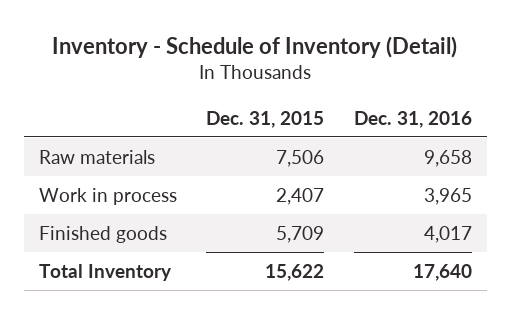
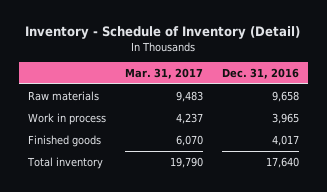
- | Dec. 31, 2015 | Dec. 31, 2016
+ | Mar. 31, 2017 | Dec. 31, 2016
- Total Inventory | 15,622 | 17,640
+ Total inventory | 19,790 | 17,640

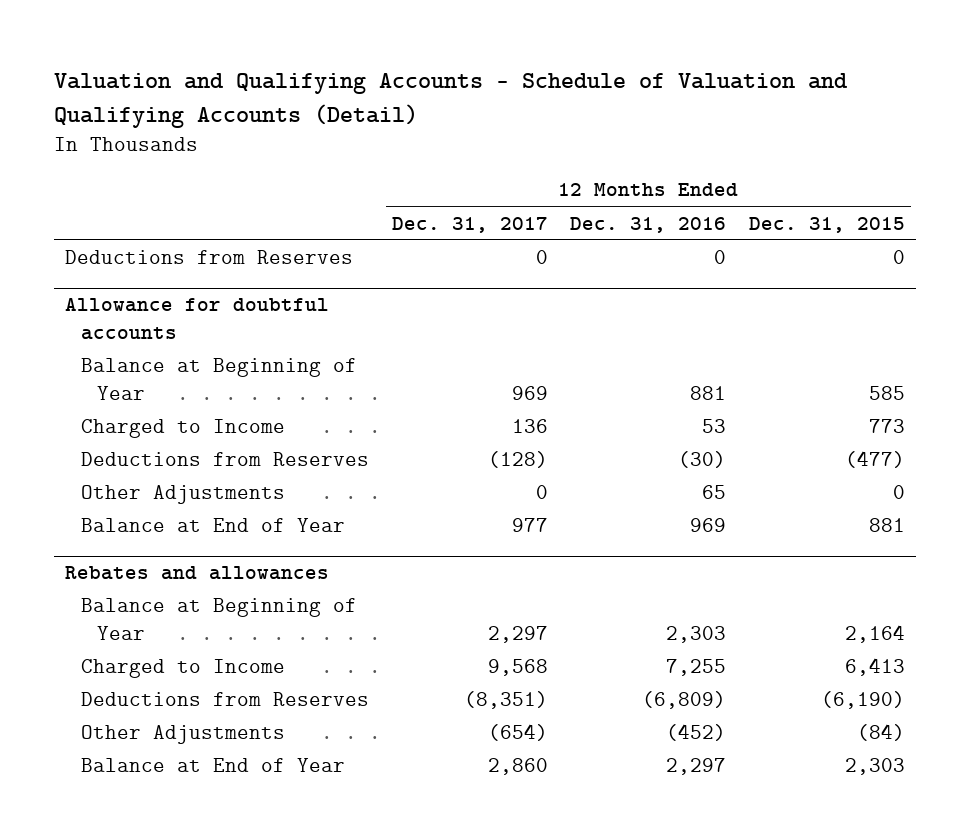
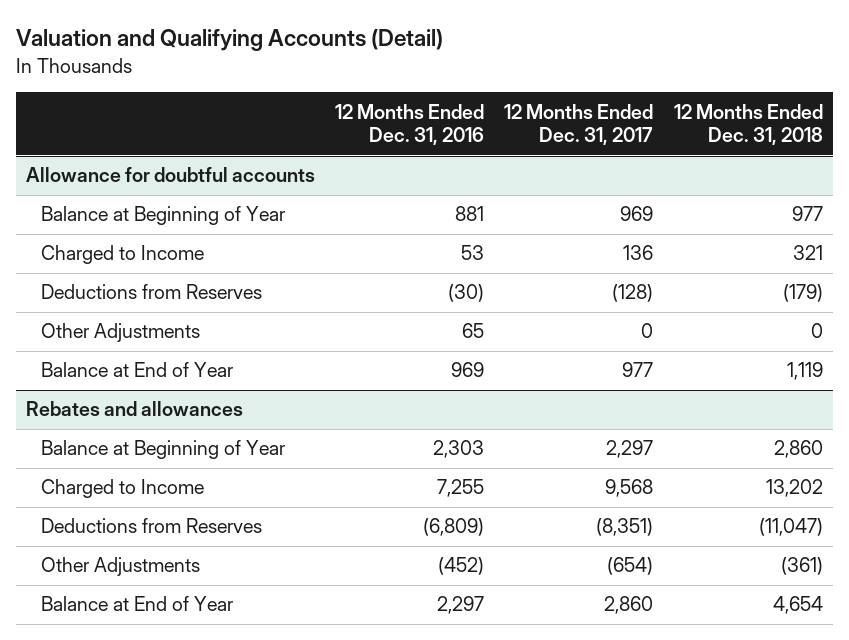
- Valuation and Qualifying Accounts - Schedule of Valuation and Qualifying Accounts (Detail)
+ Valuation and Qualifying Accounts (Detail)
- | 12 Months Ended Dec. 31, 2017 | 12 Months Ended Dec. 31, 2016 | 12 Months Ended Dec. 31, 2015
+ | 12 Months Ended Dec. 31, 2016 | 12 Months Ended Dec. 31, 2017 | 12 Months Ended Dec. 31, 2018
- Deductions from Reserves | 0 | 0 | 0

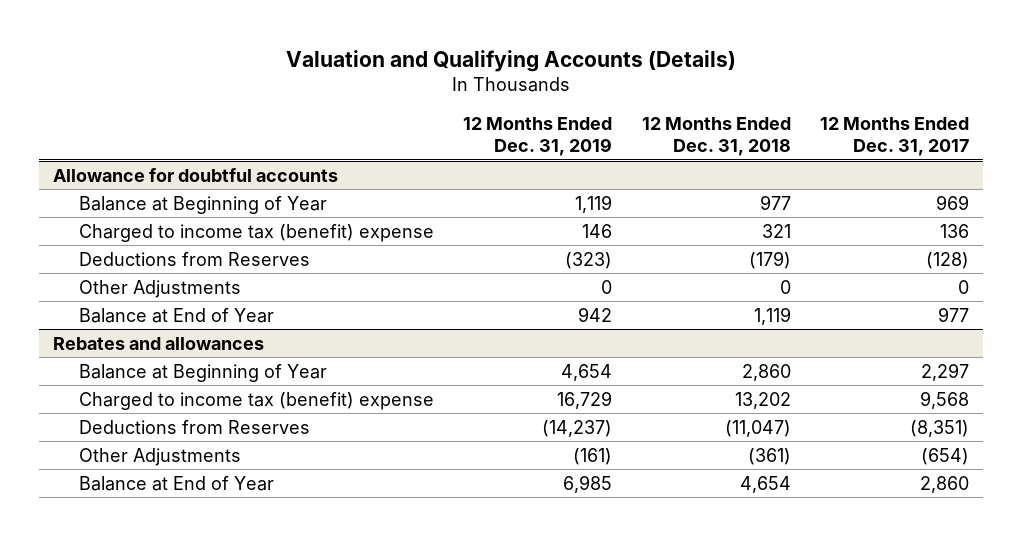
- Valuation and Qualifying Accounts (Detail)
+ Valuation and Qualifying Accounts (Details)
- | 12 Months Ended Dec. 31, 2016 | 12 Months Ended Dec. 31, 2017 | 12 Months Ended Dec. 31, 2018
+ | 12 Months Ended Dec. 31, 2019 | 12 Months Ended Dec. 31, 2018 | 12 Months Ended Dec. 31, 2017
@ Allowance for doubtful accounts
- Charged to Income | 53 | 136 | 321
+ Charged to income tax (benefit) expense | 146 | 321 | 136
@ Rebates and allowances
- Charged to Income | 7,255 | 9,568 | 13,202
+ Charged to income tax (benefit) expense | 16,729 | 13,202 | 9,568

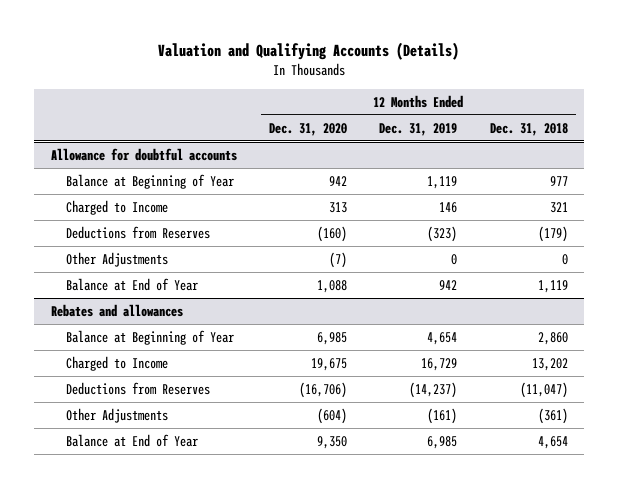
- | 12 Months Ended Dec. 31, 2019 | 12 Months Ended Dec. 31, 2018 | 12 Months Ended Dec. 31, 2017
+ | 12 Months Ended Dec. 31, 2020 | 12 Months Ended Dec. 31, 2019 | 12 Months Ended Dec. 31, 2018
@ Allowance for doubtful accounts
- Charged to income tax (benefit) expense | 146 | 321 | 136
+ Charged to Income | 313 | 146 | 321
@ Rebates and allowances
- Charged to income tax (benefit) expense | 16,729 | 13,202 | 9,568
+ Charged to Income | 19,675 | 16,729 | 13,202

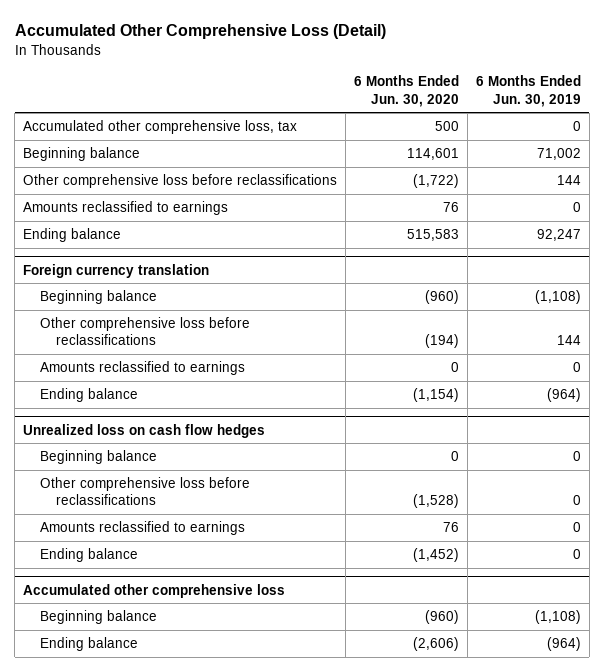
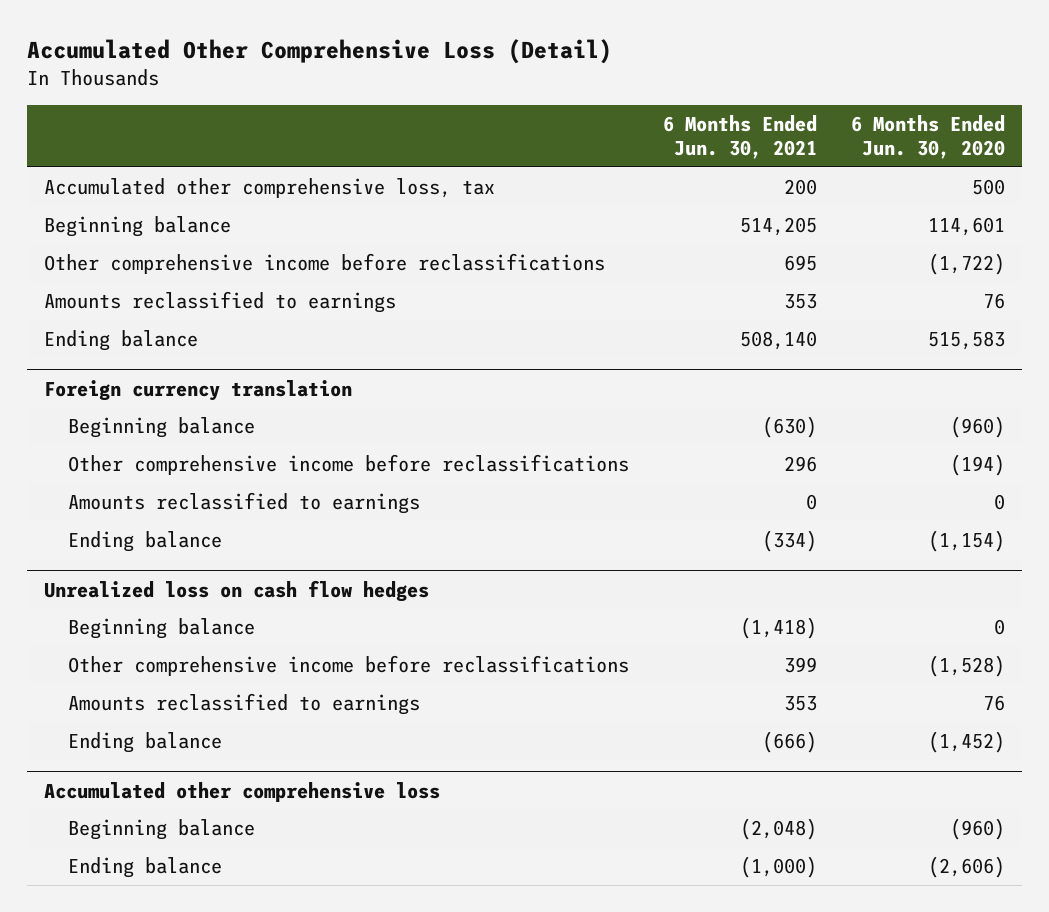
- | 6 Months Ended Jun. 30, 2020 | 6 Months Ended Jun. 30, 2019
+ | 6 Months Ended Jun. 30, 2021 | 6 Months Ended Jun. 30, 2020
- Other comprehensive loss before reclassifications | (1,722) | 144
+ Other comprehensive income before reclassifications | 695 | (1,722)
@ Foreign currency translation
- Other comprehensive loss before reclassifications | (194) | 144
+ Other comprehensive income before reclassifications | 296 | (194)
@ Unrealized loss on cash flow hedges
- Other comprehensive loss before reclassifications | (1,528) | 0
+ Other comprehensive income before reclassifications | 399 | (1,528)

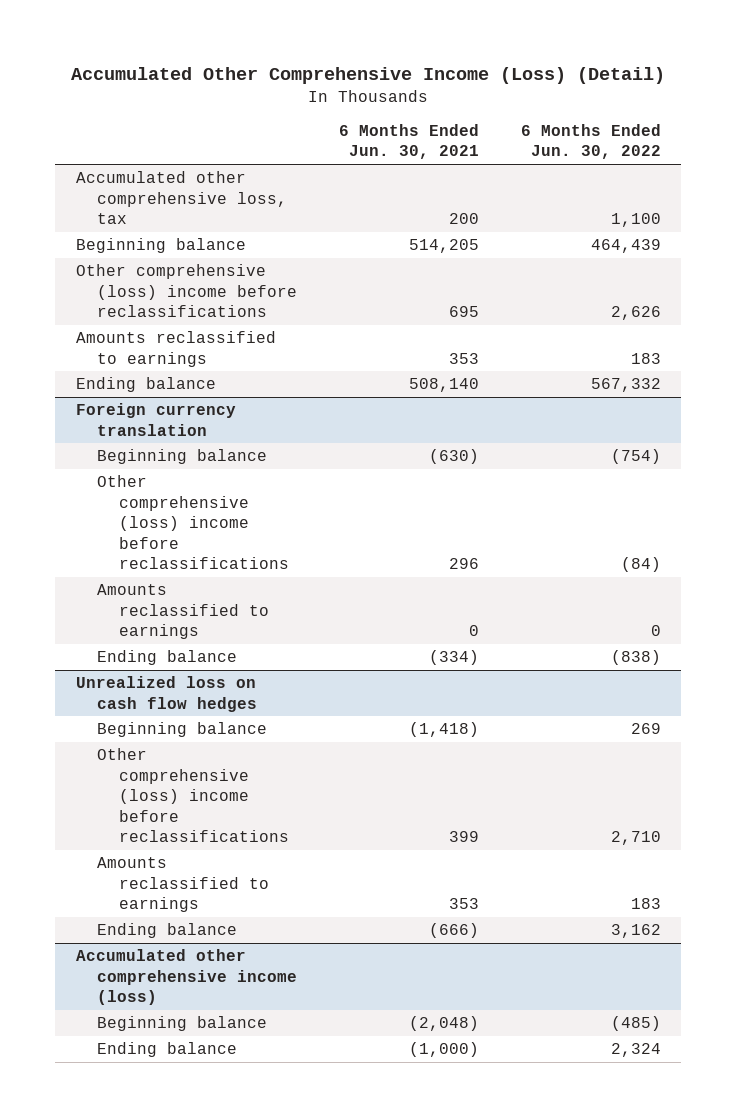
- Accumulated Other Comprehensive Loss (Detail)
+ Accumulated Other Comprehensive Income (Loss) (Detail)
- | 6 Months Ended Jun. 30, 2021 | 6 Months Ended Jun. 30, 2020
+ | 6 Months Ended Jun. 30, 2021 | 6 Months Ended Jun. 30, 2022
- Other comprehensive income before reclassifications | 695 | (1,722)
+ Other comprehensive (loss) income before reclassifications | 695 | 2,626
@ Foreign currency translation
- Other comprehensive income before reclassifications | 296 | (194)
+ Other comprehensive (loss) income before reclassifications | 296 | (84)
@ Unrealized loss on cash flow hedges
- Other comprehensive income before reclassifications | 399 | (1,528)
+ Other comprehensive (loss) income before reclassifications | 399 | 2,710
- Accumulated other comprehensive loss
+ Accumulated other comprehensive income (loss)

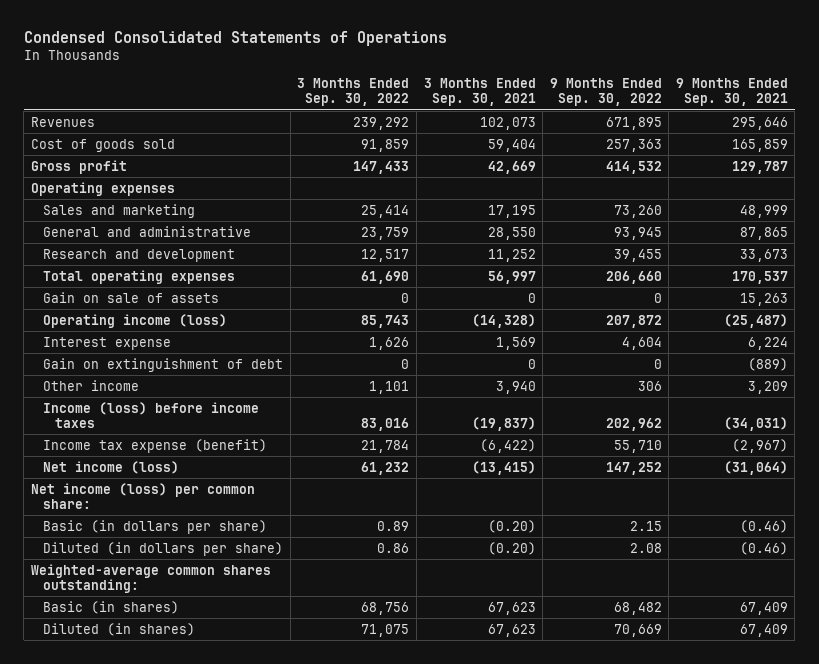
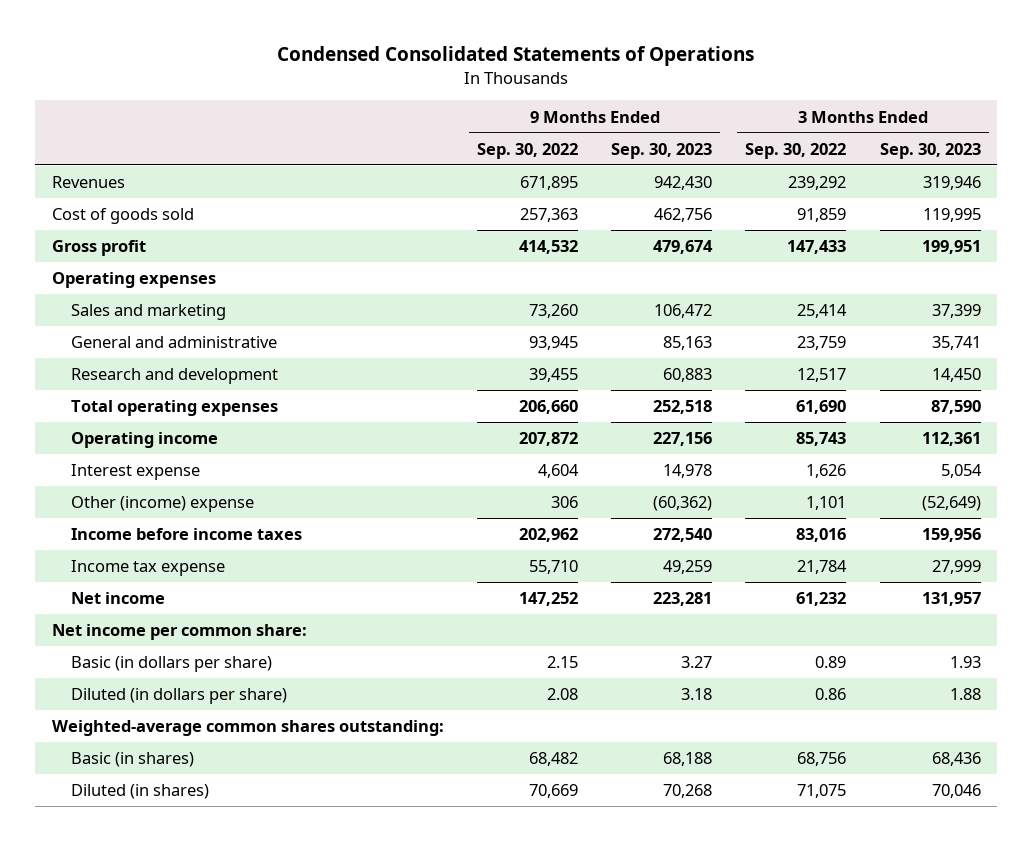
- | 3 Months Ended Sep. 30, 2022 | 3 Months Ended Sep. 30, 2021 | 9 Months Ended Sep. 30, 2022 | 9 Months Ended Sep. 30, 2021
+ | 9 Months Ended Sep. 30, 2022 | 9 Months Ended Sep. 30, 2023 | 3 Months Ended Sep. 30, 2022 | 3 Months Ended Sep. 30, 2023
- Gain on sale of assets | 0 | 0 | 0 | 15,263
- Operating income (loss) | 85,743 | (14,328) | 207,872 | (25,487)
+ Operating income | 207,872 | 227,156 | 85,743 | 112,361
- Gain on extinguishment of debt | 0 | 0 | 0 | (889)
- Other income | 1,101 | 3,940 | 306 | 3,209
- Income (loss) before income taxes | 83,016 | (19,837) | 202,962 | (34,031)
- Income tax expense (benefit) | 21,784 | (6,422) | 55,710 | (2,967)
- Net income (loss) | 61,232 | (13,415) | 147,252 | (31,064)
- Net income (loss) per common share:
+ Other (income) expense | 306 | (60,362) | 1,101 | (52,649)
+ Income before income taxes | 202,962 | 272,540 | 83,016 | 159,956
+ Income tax expense | 55,710 | 49,259 | 21,784 | 27,999
+ Net income | 147,252 | 223,281 | 61,232 | 131,957
+ Net income per common share:

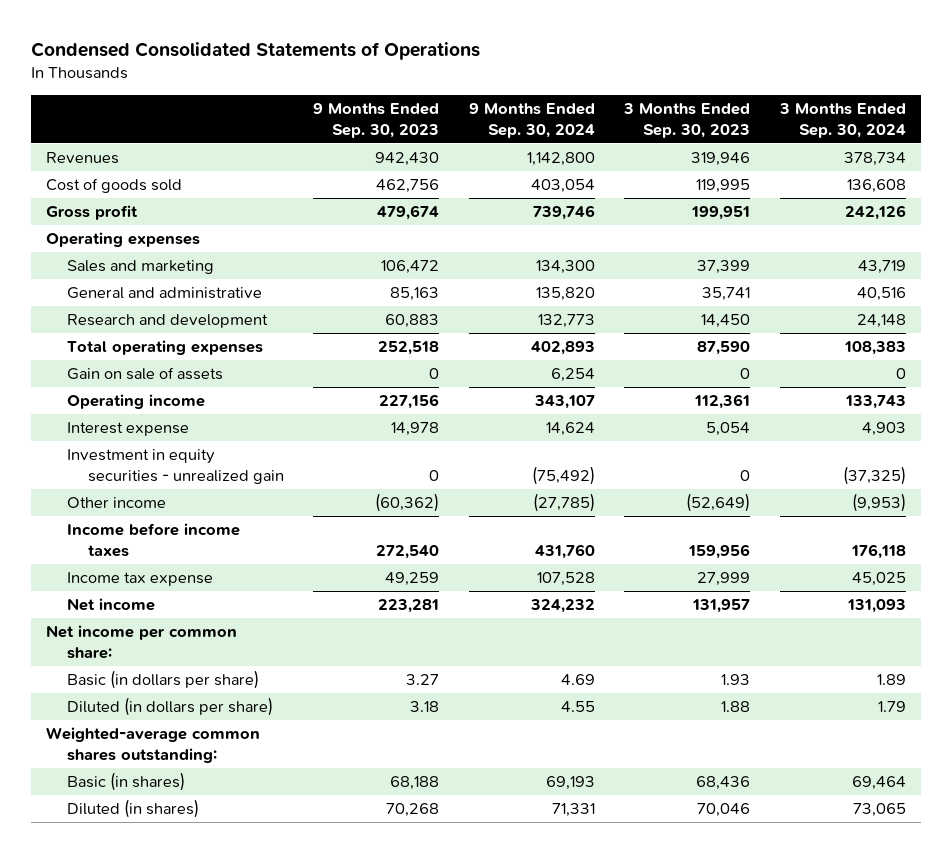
- | 9 Months Ended Sep. 30, 2022 | 9 Months Ended Sep. 30, 2023 | 3 Months Ended Sep. 30, 2022 | 3 Months Ended Sep. 30, 2023
+ | 9 Months Ended Sep. 30, 2023 | 9 Months Ended Sep. 30, 2024 | 3 Months Ended Sep. 30, 2023 | 3 Months Ended Sep. 30, 2024
+ Gain on sale of assets | 0 | 6,254 | 0 | 0
- Other (income) expense | 306 | (60,362) | 1,101 | (52,649)
+ Investment in equity securities - unrealized gain | 0 | (75,492) | 0 | (37,325)
+ Other income | (60,362) | (27,785) | (52,649) | (9,953)

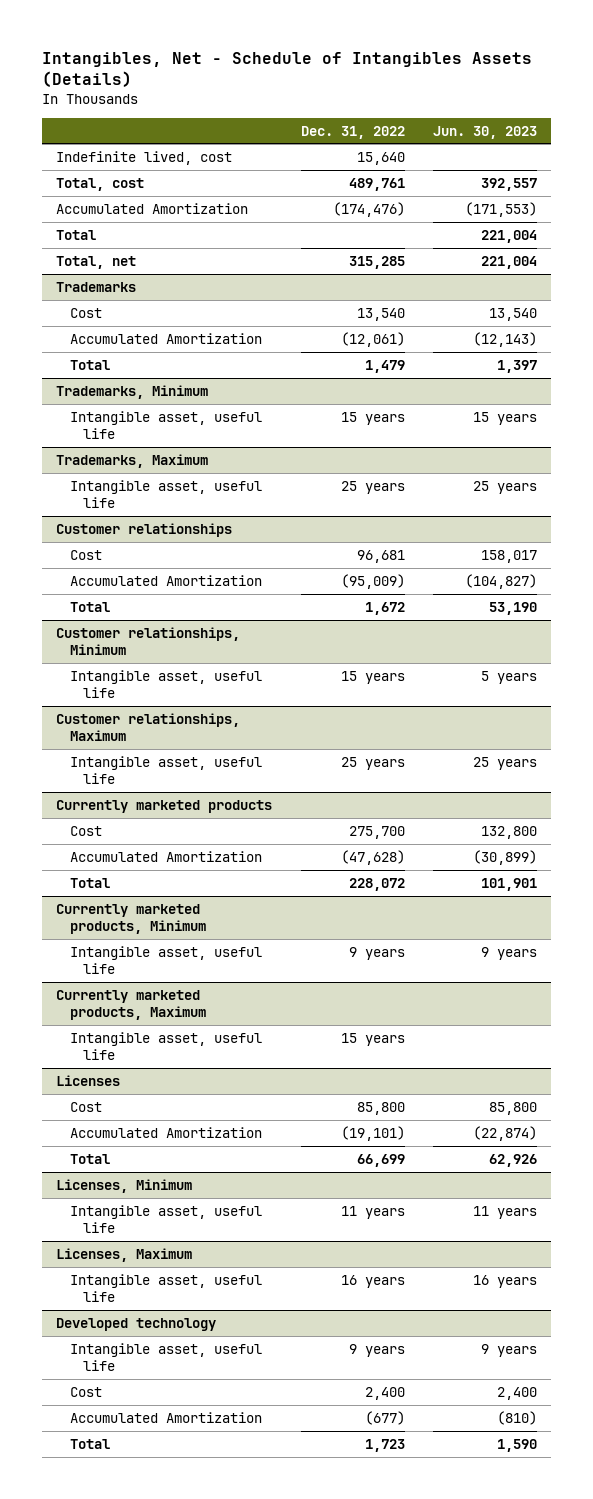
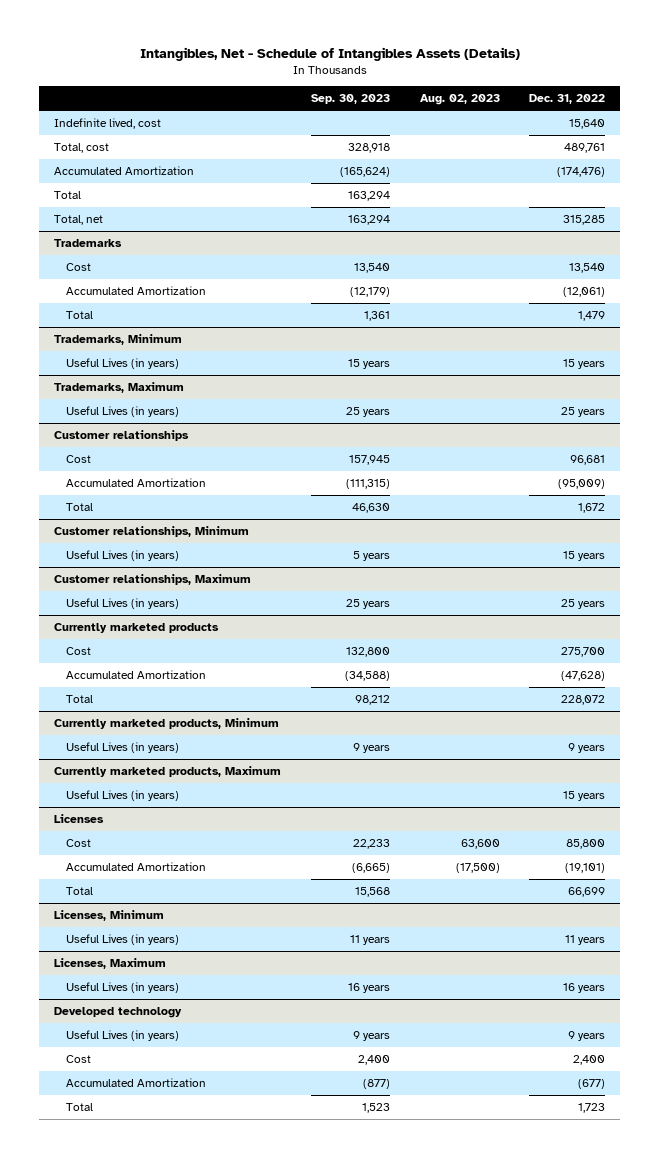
- | Dec. 31, 2022 | Jun. 30, 2023
+ | Sep. 30, 2023 | Aug. 02, 2023 | Dec. 31, 2022
@ Trademarks, Minimum
- Intangible asset, useful life | 15 years | 15 years
+ Useful Lives (in years) | 15 years | | 15 years
@ Trademarks, Maximum
- Intangible asset, useful life | 25 years | 25 years
+ Useful Lives (in years) | 25 years | | 25 years
@ Customer relationships, Minimum
- Intangible asset, useful life | 15 years | 5 years
+ Useful Lives (in years) | 5 years | | 15 years
@ Customer relationships, Maximum
- Intangible asset, useful life | 25 years | 25 years
+ Useful Lives (in years) | 25 years | | 25 years
@ Currently marketed products, Minimum
- Intangible asset, useful life | 9 years | 9 years
+ Useful Lives (in years) | 9 years | | 9 years
@ Currently marketed products, Maximum
- Intangible asset, useful life | 15 years |
+ Useful Lives (in years) | | | 15 years
@ Licenses, Minimum
- Intangible asset, useful life | 11 years | 11 years
+ Useful Lives (in years) | 11 years | | 11 years
@ Licenses, Maximum
- Intangible asset, useful life | 16 years | 16 years
+ Useful Lives (in years) | 16 years | | 16 years
@ Developed technology
- Intangible asset, useful life | 9 years | 9 years
+ Useful Lives (in years) | 9 years | | 9 years

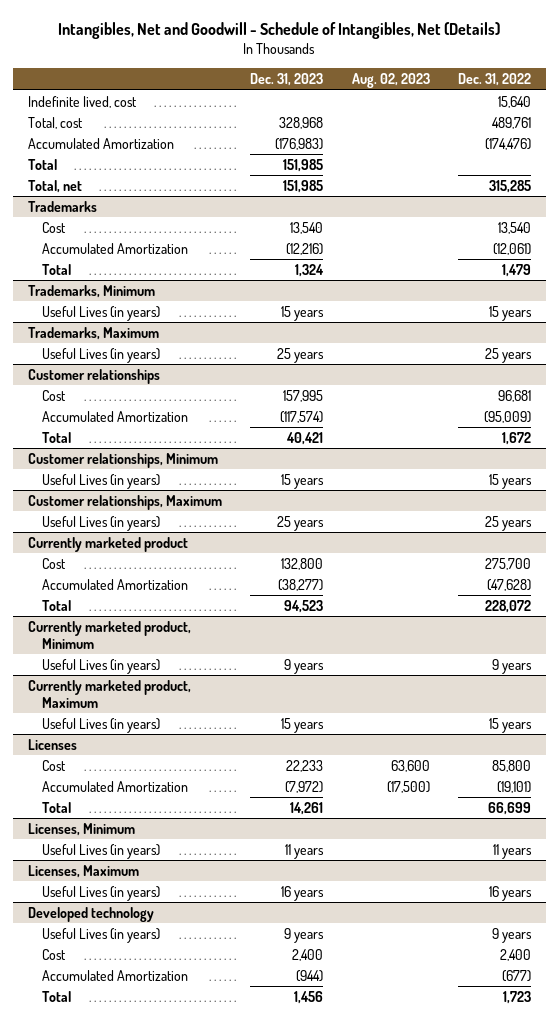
- Intangibles, Net - Schedule of Intangibles Assets (Details)
+ Intangibles, Net and Goodwill - Schedule of Intangibles, Net (Details)
- | Sep. 30, 2023 | Aug. 02, 2023 | Dec. 31, 2022
+ | Dec. 31, 2023 | Aug. 02, 2023 | Dec. 31, 2022
- Currently marketed products
+ Currently marketed product
- Currently marketed products, Minimum
+ Currently marketed product, Minimum
- Currently marketed products, Maximum
+ Currently marketed product, Maximum

